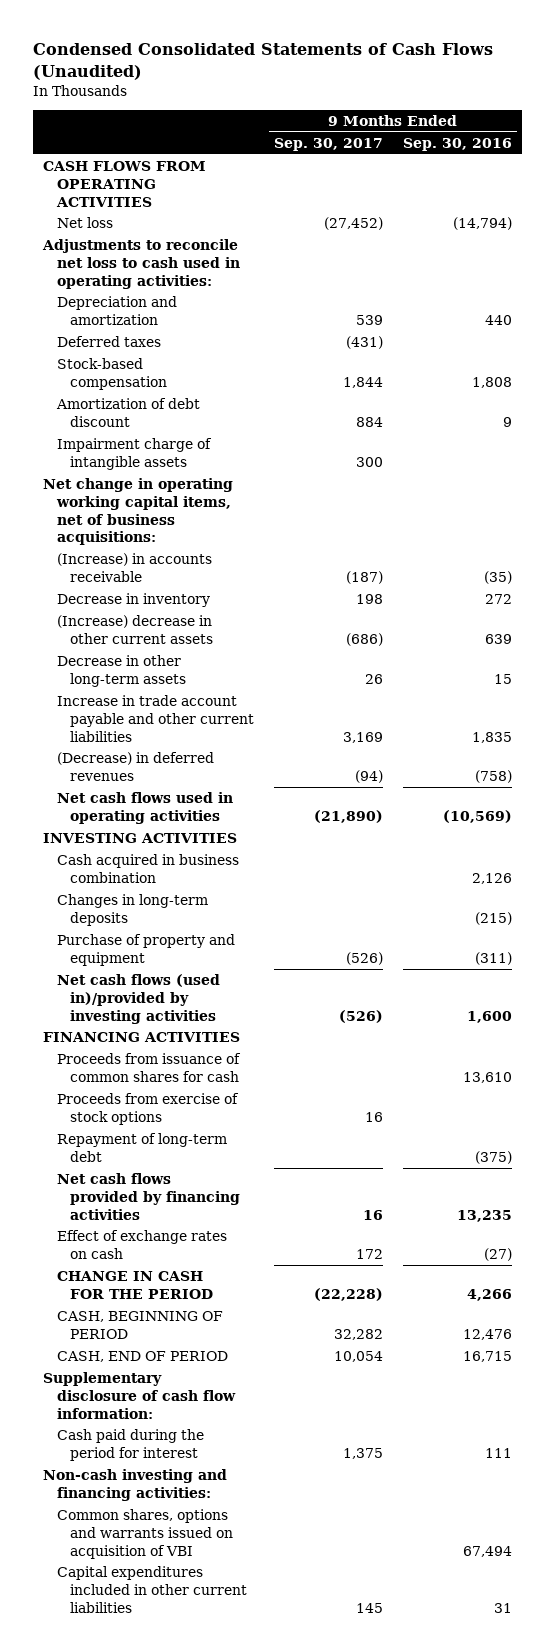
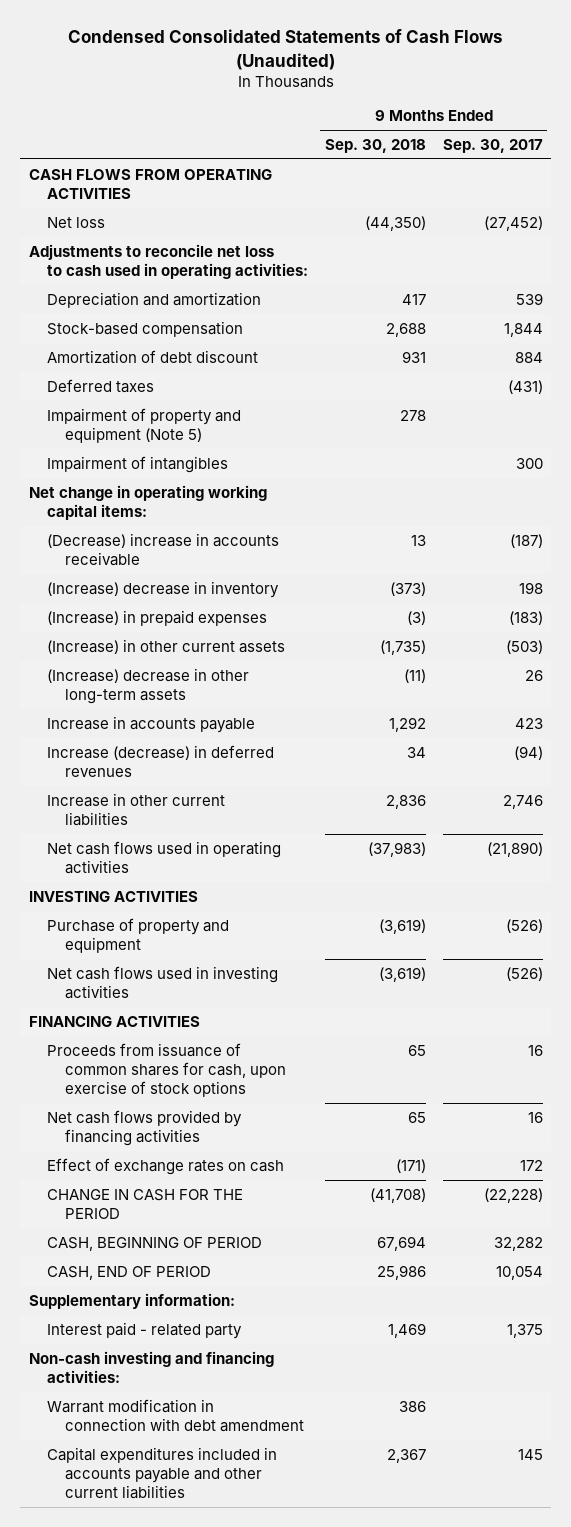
- | 9 Months Ended Sep. 30, 2017 | 9 Months Ended Sep. 30, 2016
+ | 9 Months Ended Sep. 30, 2018 | 9 Months Ended Sep. 30, 2017
- Impairment charge of intangible assets | 300 |
- Net change in operating working capital items, net of business acquisitions:
- (Increase) in accounts receivable | (187) | (35)
- Decrease in inventory | 198 | 272
- (Increase) decrease in other current assets | (686) | 639
- Decrease in other long-term assets | 26 | 15
- Increase in trade account payable and other current liabilities | 3,169 | 1,835
- (Decrease) in deferred revenues | (94) | (758)
moved down: Deferred taxes | | (431)
+ Impairment of property and equipment (Note 5) | 278 |
+ Impairment of intangibles | | 300
+ Net change in operating working capital items:
+ (Decrease) increase in accounts receivable | 13 | (187)
+ (Increase) decrease in inventory | (373) | 198
+ (Increase) in prepaid expenses | (3) | (183)
+ (Increase) in other current assets | (1,735) | (503)
+ (Increase) decrease in other long-term assets | (11) | 26
+ Increase in accounts payable | 1,292 | 423
+ Increase (decrease) in deferred revenues | 34 | (94)
+ Increase in other current liabilities | 2,836 | 2,746
- Cash acquired in business combination | | 2,126
- Changes in long-term deposits | | (215)
- Net cash flows (used in)/provided by investing activities | (526) | 1,600
+ Net cash flows used in investing activities | (3,619) | (526)
- Proceeds from issuance of common shares for cash | | 13,610
- Proceeds from exercise of stock options | 16 |
- Repayment of long-term debt | | (375)
+ Proceeds from issuance of common shares for cash, upon exercise of stock options | 65 | 16
- Supplementary disclosure of cash flow information:
- Cash paid during the period for interest | 1,375 | 111
+ Supplementary information:
+ Interest paid - related party | 1,469 | 1,375
- Common shares, options and warrants issued on acquisition of VBI | | 67,494
- Capital expenditures included in other current liabilities | 145 | 31
+ Warrant modification in connection with debt amendment | 386 |
+ Capital expenditures included in accounts payable and other current liabilities | 2,367 | 145

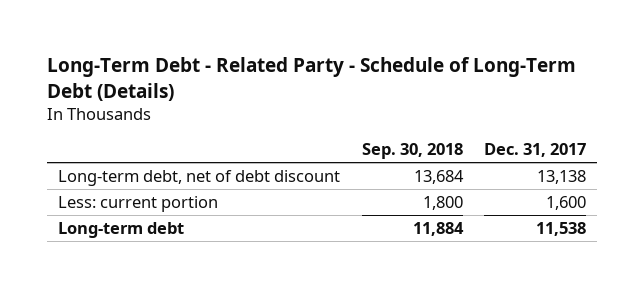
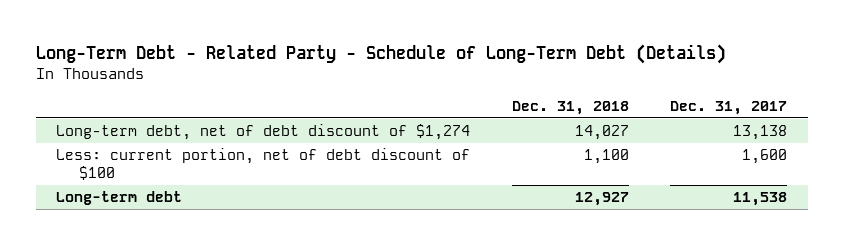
- | Sep. 30, 2018 | Dec. 31, 2017
+ | Dec. 31, 2018 | Dec. 31, 2017
- Long-term debt, net of debt discount | 13,684 | 13,138
- Less: current portion | 1,800 | 1,600
+ Long-term debt, net of debt discount of $1,274 | 14,027 | 13,138
+ Less: current portion, net of debt discount of $100 | 1,100 | 1,600

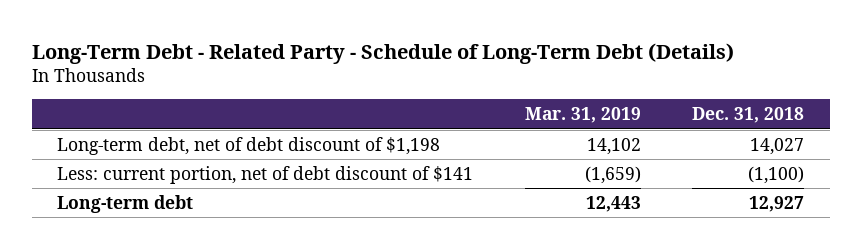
- | Dec. 31, 2018 | Dec. 31, 2017
+ | Mar. 31, 2019 | Dec. 31, 2018
- Long-term debt, net of debt discount of $1,274 | 14,027 | 13,138
- Less: current portion, net of debt discount of $100 | 1,100 | 1,600
+ Long-term debt, net of debt discount of $1,198 | 14,102 | 14,027
+ Less: current portion, net of debt discount of $141 | (1,659) | (1,100)

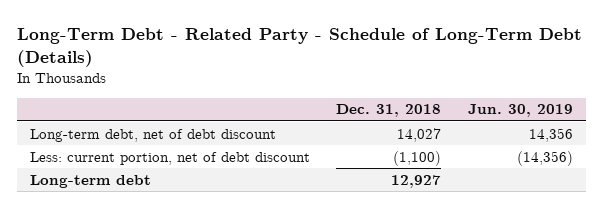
- | Mar. 31, 2019 | Dec. 31, 2018
+ | Dec. 31, 2018 | Jun. 30, 2019
- Long-term debt, net of debt discount of $1,198 | 14,102 | 14,027
- Less: current portion, net of debt discount of $141 | (1,659) | (1,100)
+ Long-term debt, net of debt discount | 14,027 | 14,356
+ Less: current portion, net of debt discount | (1,100) | (14,356)

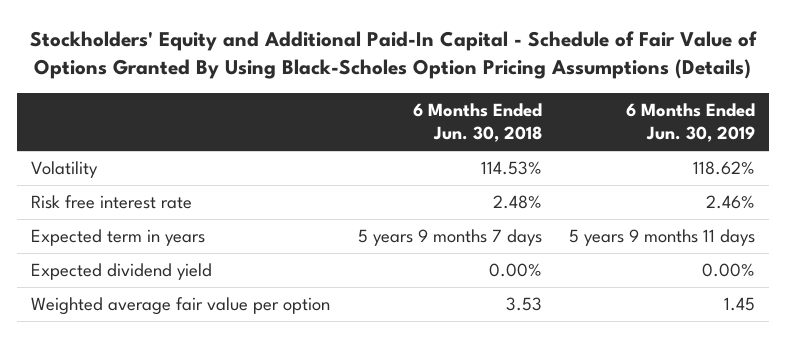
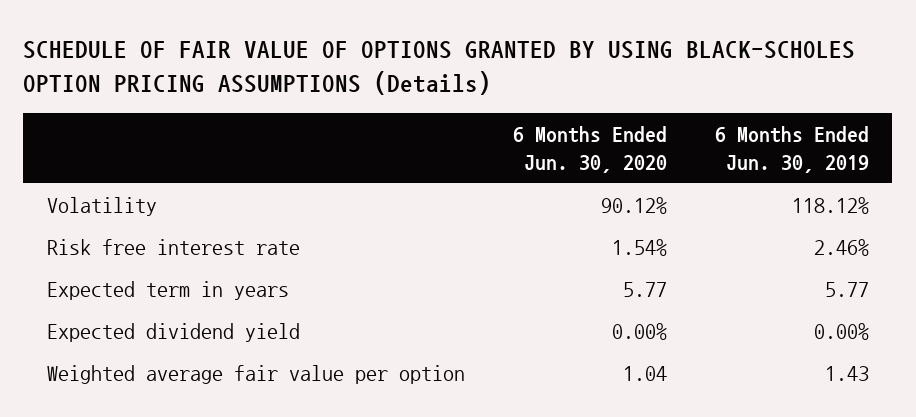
- Stockholders' Equity and Additional Paid-In Capital - Schedule of Fair Value of Options Granted By Using Black-Scholes Option Pricing Assumptions (Details)
+ SCHEDULE OF FAIR VALUE OF OPTIONS GRANTED BY USING BLACK-SCHOLES OPTION PRICING ASSUMPTIONS (Details)
- | 6 Months Ended Jun. 30, 2018 | 6 Months Ended Jun. 30, 2019
+ | 6 Months Ended Jun. 30, 2020 | 6 Months Ended Jun. 30, 2019
- Volatility | 114.53% | 118.62%
+ Volatility | 90.12% | 118.12%
- Expected term in years | 5 years 9 months 7 days | 5 years 9 months 11 days
+ Expected term in years | 5.77 | 5.77
- Weighted average fair value per option | 3.53 | 1.45
+ Weighted average fair value per option | 1.04 | 1.43

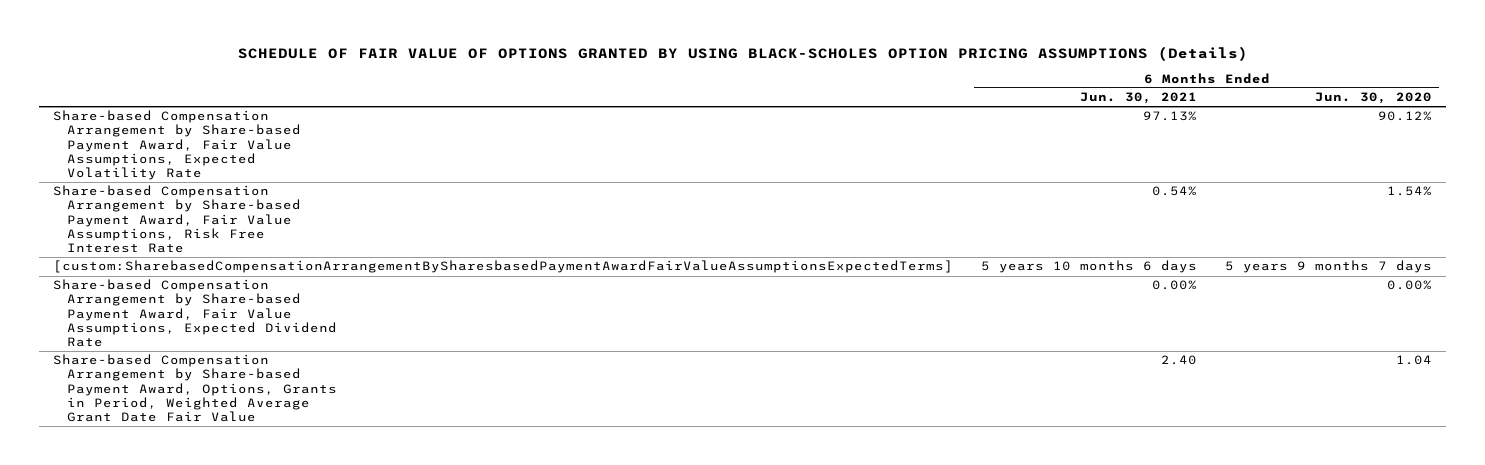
- | 6 Months Ended Jun. 30, 2020 | 6 Months Ended Jun. 30, 2019
+ | 6 Months Ended Jun. 30, 2021 | 6 Months Ended Jun. 30, 2020
- Volatility | 90.12% | 118.12%
- Risk free interest rate | 1.54% | 2.46%
- Expected term in years | 5.77 | 5.77
- Expected dividend yield | 0.00% | 0.00%
- Weighted average fair value per option | 1.04 | 1.43
+ Share-based Compensation Arrangement by Share-based Payment Award, Fair Value Assumptions, Expected Volatility Rate | 97.13% | 90.12%
+ Share-based Compensation Arrangement by Share-based Payment Award, Fair Value Assumptions, Risk Free Interest Rate | 0.54% | 1.54%
+ [custom:SharebasedCompensationArrangementBySharesbasedPaymentAwardFairValueAssumptionsExpectedTerms] | 5 years 10 months 6 days | 5 years 9 months 7 days
+ Share-based Compensation Arrangement by Share-based Payment Award, Fair Value Assumptions, Expected Dividend Rate | 0.00% | 0.00%
+ Share-based Compensation Arrangement by Share-based Payment Award, Options, Grants in Period, Weighted Average Grant Date Fair Value | 2.40 | 1.04

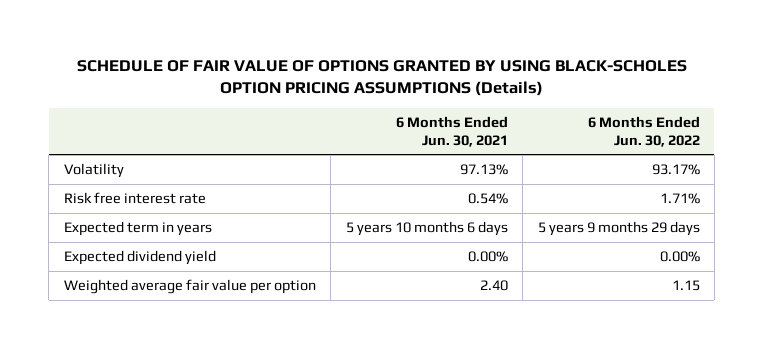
- | 6 Months Ended Jun. 30, 2021 | 6 Months Ended Jun. 30, 2020
+ | 6 Months Ended Jun. 30, 2021 | 6 Months Ended Jun. 30, 2022
- Share-based Compensation Arrangement by Share-based Payment Award, Fair Value Assumptions, Expected Volatility Rate | 97.13% | 90.12%
- Share-based Compensation Arrangement by Share-based Payment Award, Fair Value Assumptions, Risk Free Interest Rate | 0.54% | 1.54%
- [custom:SharebasedCompensationArrangementBySharesbasedPaymentAwardFairValueAssumptionsExpectedTerms] | 5 years 10 months 6 days | 5 years 9 months 7 days
- Share-based Compensation Arrangement by Share-based Payment Award, Fair Value Assumptions, Expected Dividend Rate | 0.00% | 0.00%
- Share-based Compensation Arrangement by Share-based Payment Award, Options, Grants in Period, Weighted Average Grant Date Fair Value | 2.40 | 1.04
+ Volatility | 97.13% | 93.17%
+ Risk free interest rate | 0.54% | 1.71%
+ Expected term in years | 5 years 10 months 6 days | 5 years 9 months 29 days
+ Expected dividend yield | 0.00% | 0.00%
+ Weighted average fair value per option | 2.40 | 1.15

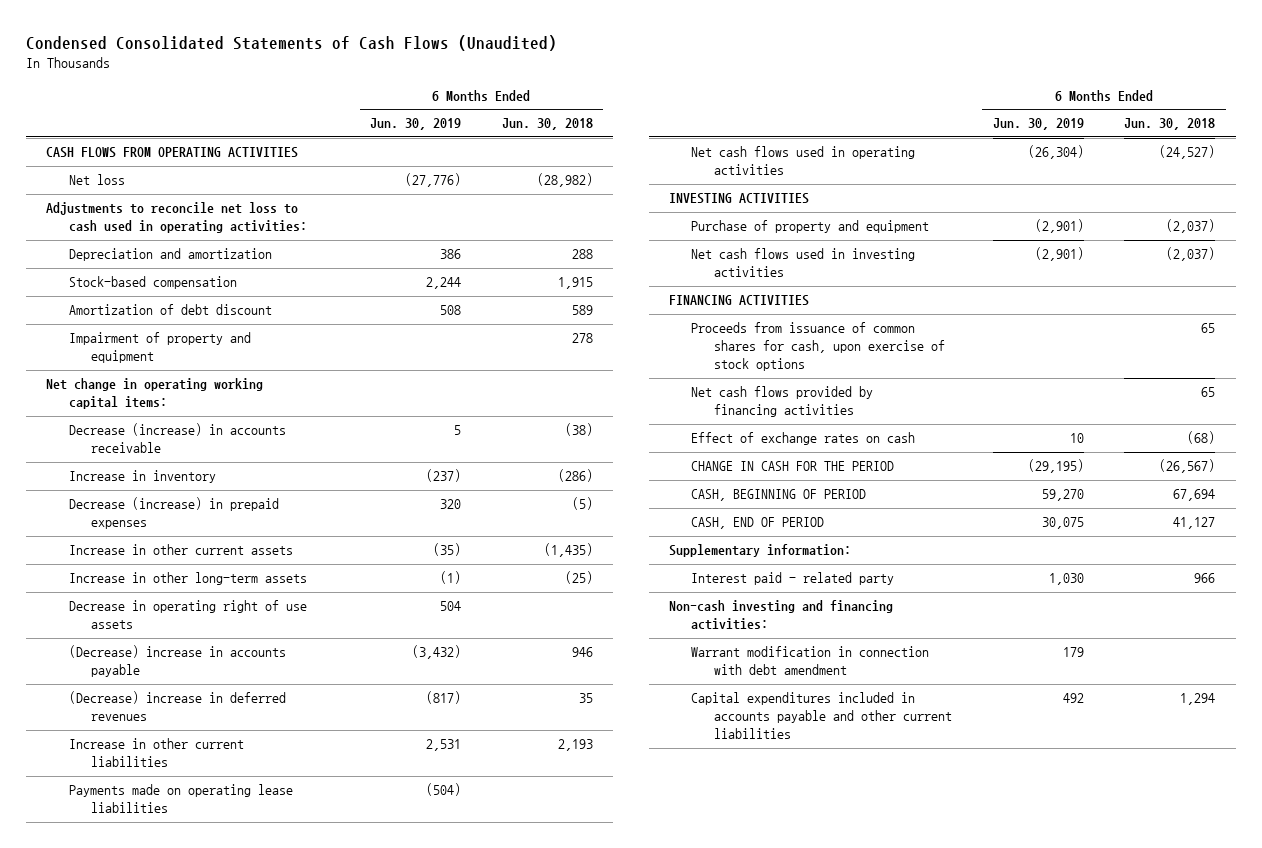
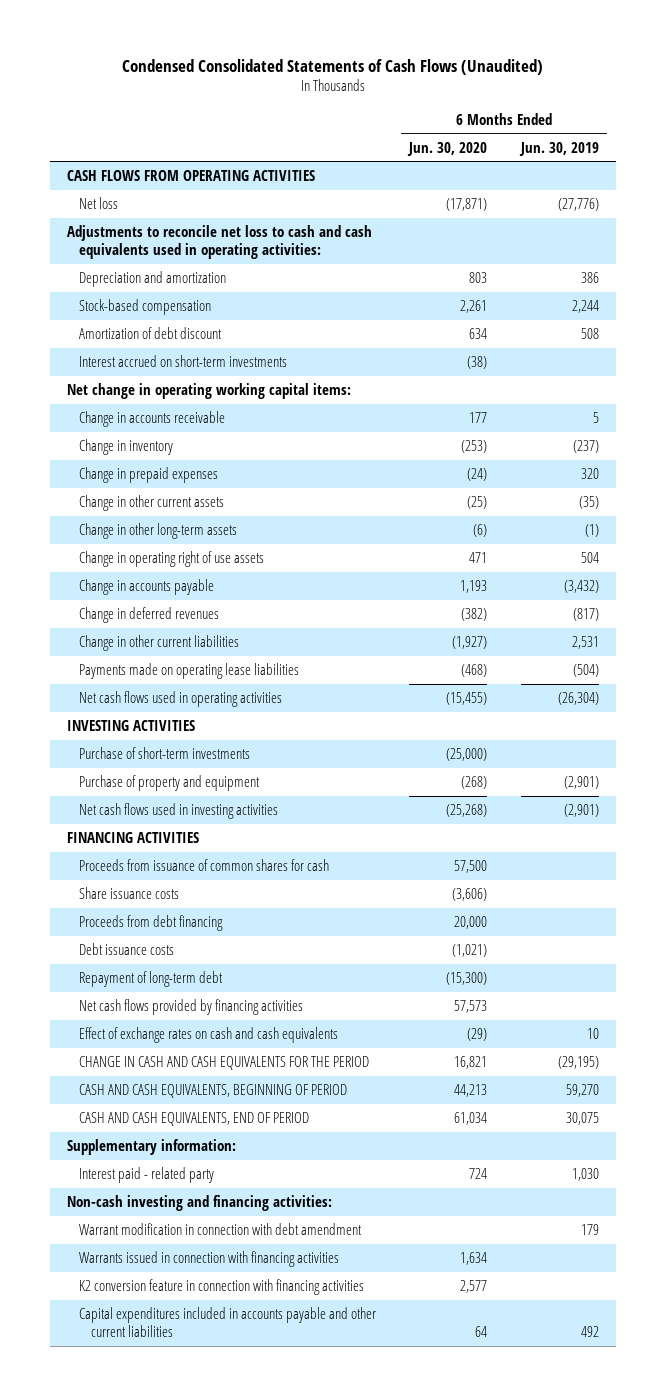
- | 6 Months Ended Jun. 30, 2019 | 6 Months Ended Jun. 30, 2018
+ | 6 Months Ended Jun. 30, 2020 | 6 Months Ended Jun. 30, 2019
- Adjustments to reconcile net loss to cash used in operating activities:
+ Adjustments to reconcile net loss to cash and cash equivalents used in operating activities:
- Impairment of property and equipment | | 278
+ Interest accrued on short-term investments | (38) |
- Decrease (increase) in accounts receivable | 5 | (38)
- Increase in inventory | (237) | (286)
- Decrease (increase) in prepaid expenses | 320 | (5)
- Increase in other current assets | (35) | (1,435)
- Increase in other long-term assets | (1) | (25)
- Decrease in operating right of use assets | 504 |
- (Decrease) increase in accounts payable | (3,432) | 946
- (Decrease) increase in deferred revenues | (817) | 35
- Increase in other current liabilities | 2,531 | 2,193
+ Change in accounts receivable | 177 | 5
+ Change in inventory | (253) | (237)
+ Change in prepaid expenses | (24) | 320
+ Change in other current assets | (25) | (35)
+ Change in other long-term assets | (6) | (1)
+ Change in operating right of use assets | 471 | 504
+ Change in accounts payable | 1,193 | (3,432)
+ Change in deferred revenues | (382) | (817)
+ Change in other current liabilities | (1,927) | 2,531
+ Purchase of short-term investments | (25,000) |
- Proceeds from issuance of common shares for cash, upon exercise of stock options | | 65
+ Proceeds from issuance of common shares for cash | 57,500 |
+ Share issuance costs | (3,606) |
+ Proceeds from debt financing | 20,000 |
+ Debt issuance costs | (1,021) |
+ Repayment of long-term debt | (15,300) |
- Effect of exchange rates on cash | 10 | (68)
- CHANGE IN CASH FOR THE PERIOD | (29,195) | (26,567)
- CASH, BEGINNING OF PERIOD | 59,270 | 67,694
- CASH, END OF PERIOD | 30,075 | 41,127
+ Effect of exchange rates on cash and cash equivalents | (29) | 10
+ CHANGE IN CASH AND CASH EQUIVALENTS FOR THE PERIOD | 16,821 | (29,195)
+ CASH AND CASH EQUIVALENTS, BEGINNING OF PERIOD | 44,213 | 59,270
+ CASH AND CASH EQUIVALENTS, END OF PERIOD | 61,034 | 30,075
+ Warrants issued in connection with financing activities | 1,634 |
+ K2 conversion feature in connection with financing activities | 2,577 |

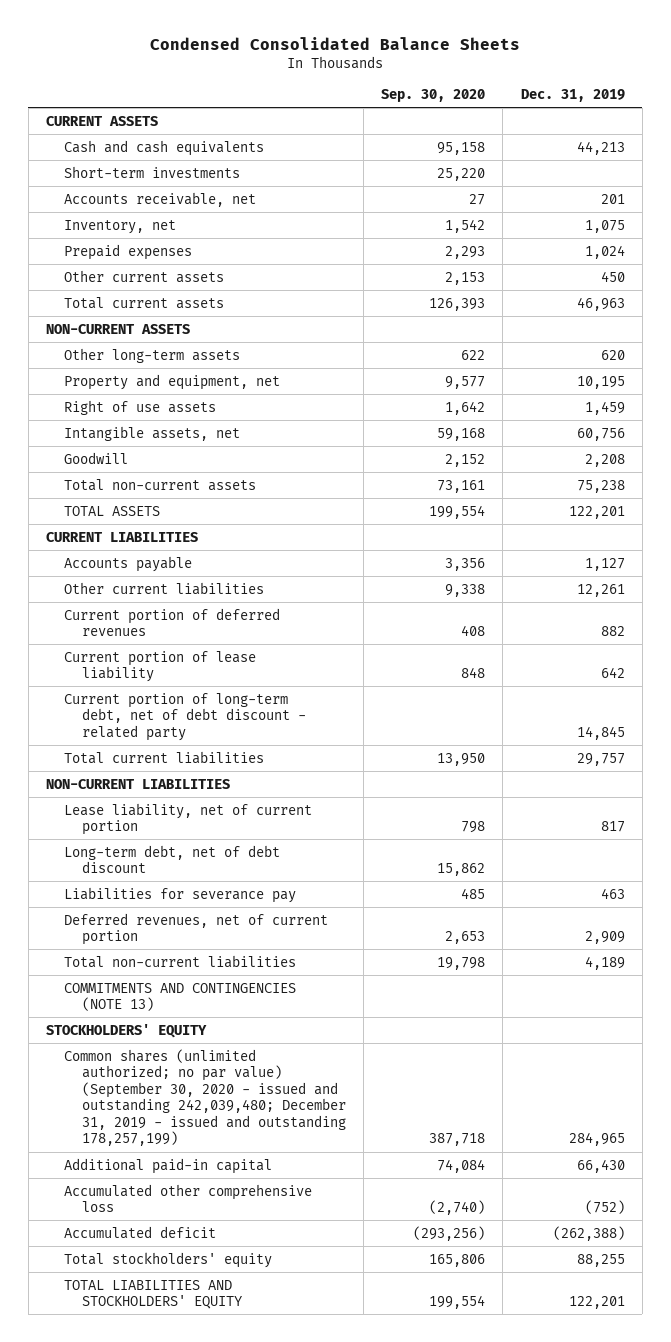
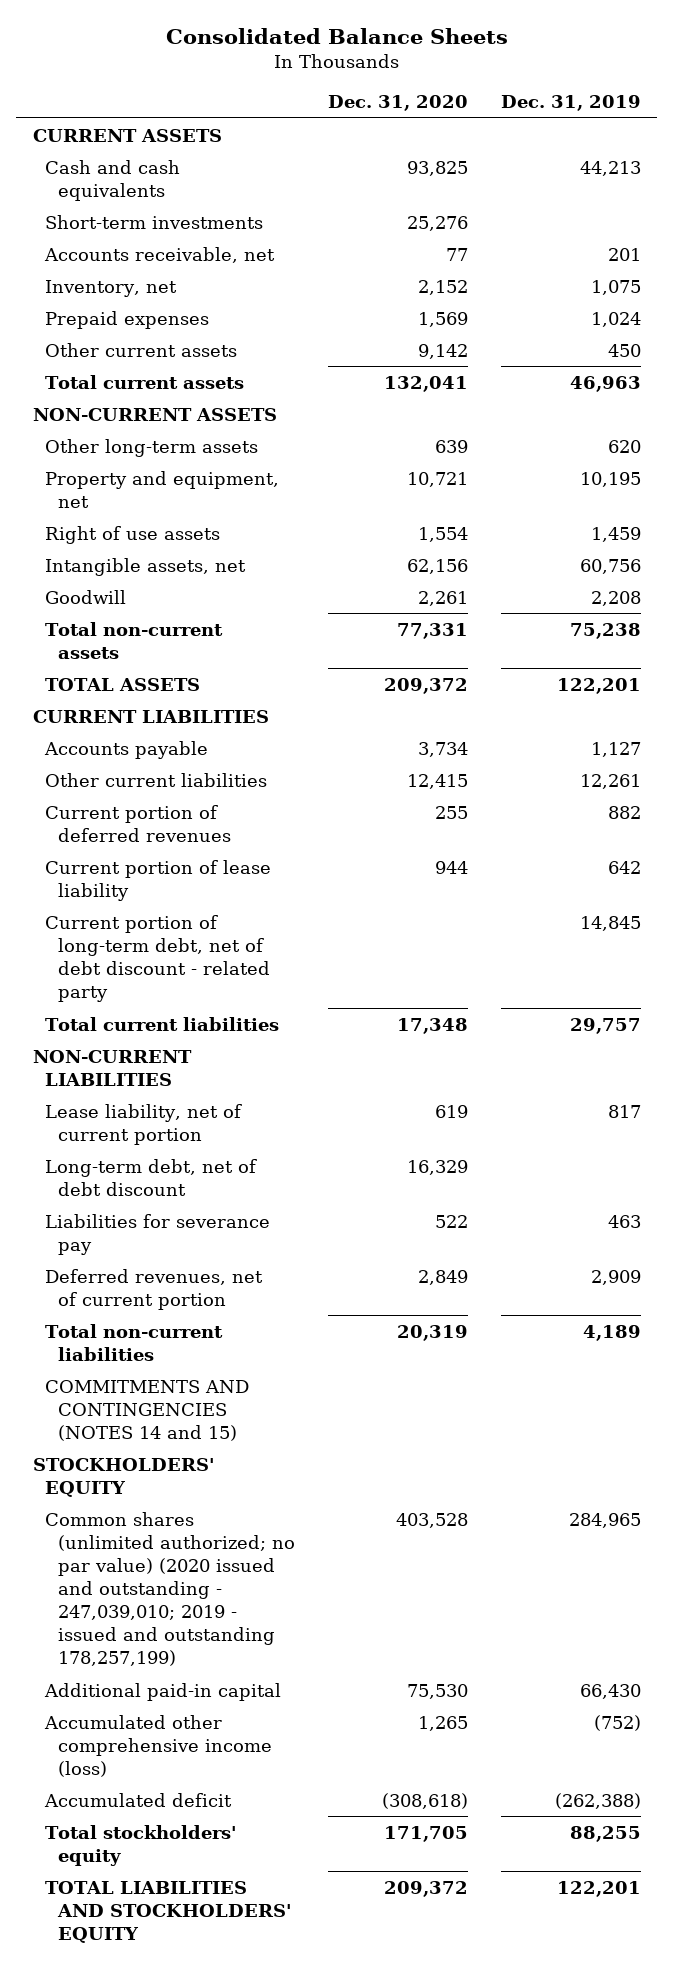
- Condensed Consolidated Balance Sheets
+ Consolidated Balance Sheets
- | Sep. 30, 2020 | Dec. 31, 2019
+ | Dec. 31, 2020 | Dec. 31, 2019
- COMMITMENTS AND CONTINGENCIES (NOTE 13)
+ COMMITMENTS AND CONTINGENCIES (NOTES 14 and 15)
- Common shares (unlimited authorized; no par value) (September 30, 2020 - issued and outstanding 242,039,480; December 31, 2019 - issued and outstanding 178,257,199) | 387,718 | 284,965
+ Common shares (unlimited authorized; no par value) (2020 issued and outstanding - 247,039,010; 2019 - issued and outstanding 178,257,199) | 403,528 | 284,965
- Accumulated other comprehensive loss | (2,740) | (752)
+ Accumulated other comprehensive income (loss) | 1,265 | (752)

